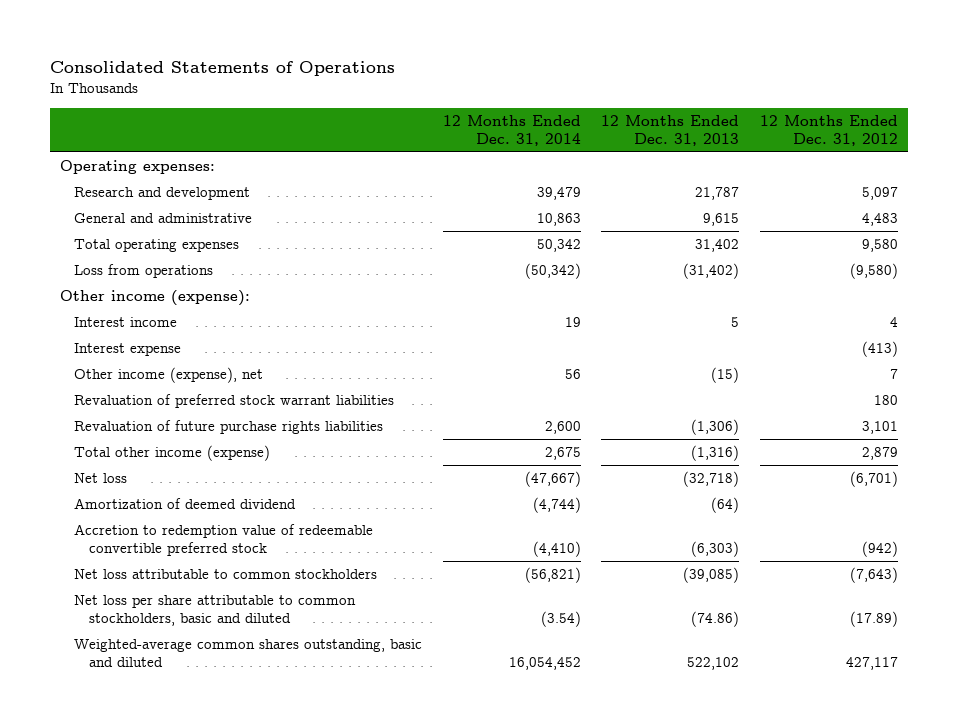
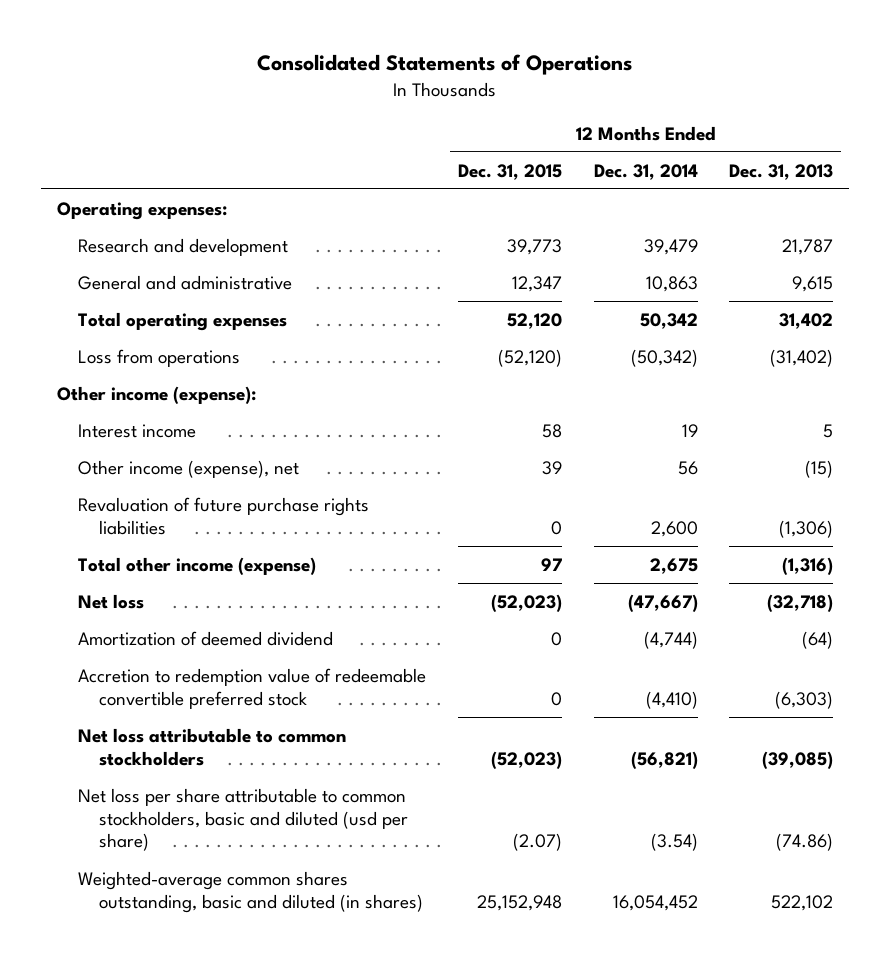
- | 12 Months Ended Dec. 31, 2014 | 12 Months Ended Dec. 31, 2013 | 12 Months Ended Dec. 31, 2012
+ | 12 Months Ended Dec. 31, 2015 | 12 Months Ended Dec. 31, 2014 | 12 Months Ended Dec. 31, 2013
- Interest expense | | | (413)
- Revaluation of preferred stock warrant liabilities | | | 180
- Net loss per share attributable to common stockholders, basic and diluted | (3.54) | (74.86) | (17.89)
- Weighted-average common shares outstanding, basic and diluted | 16,054,452 | 522,102 | 427,117
+ Net loss per share attributable to common stockholders, basic and diluted (usd per share) | (2.07) | (3.54) | (74.86)
+ Weighted-average common shares outstanding, basic and diluted (in shares) | 25,152,948 | 16,054,452 | 522,102

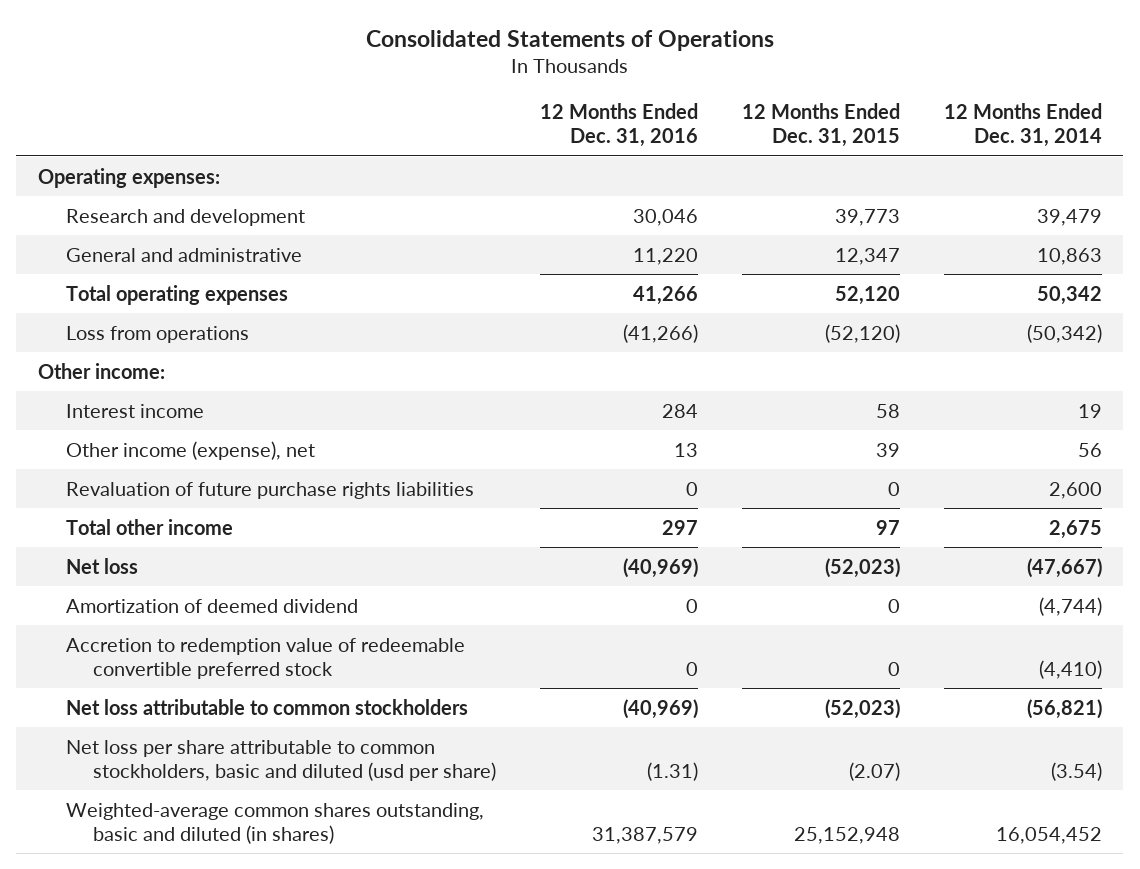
- | 12 Months Ended Dec. 31, 2015 | 12 Months Ended Dec. 31, 2014 | 12 Months Ended Dec. 31, 2013
+ | 12 Months Ended Dec. 31, 2016 | 12 Months Ended Dec. 31, 2015 | 12 Months Ended Dec. 31, 2014
- Other income (expense):
+ Other income:
- Total other income (expense) | 97 | 2,675 | (1,316)
+ Total other income | 297 | 97 | 2,675

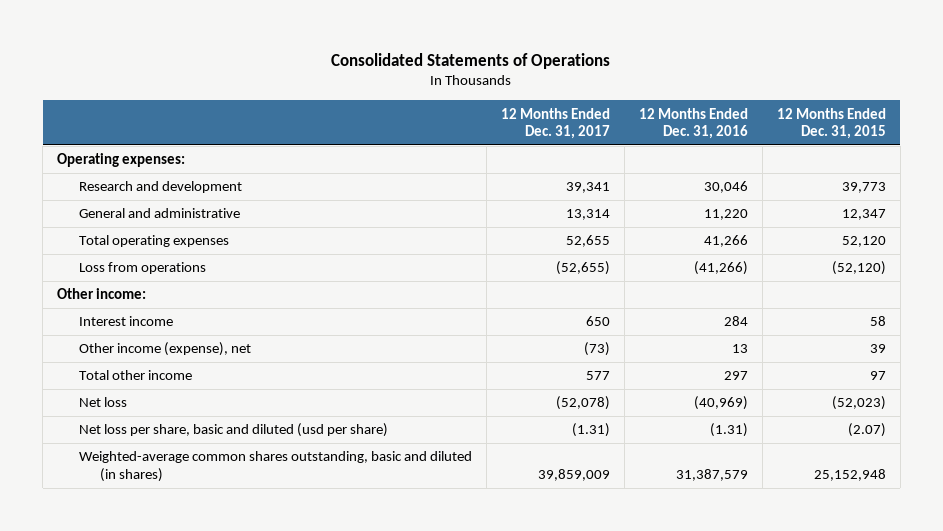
- | 12 Months Ended Dec. 31, 2016 | 12 Months Ended Dec. 31, 2015 | 12 Months Ended Dec. 31, 2014
+ | 12 Months Ended Dec. 31, 2017 | 12 Months Ended Dec. 31, 2016 | 12 Months Ended Dec. 31, 2015
- Revaluation of future purchase rights liabilities | 0 | 0 | 2,600
- Amortization of deemed dividend | 0 | 0 | (4,744)
- Accretion to redemption value of redeemable convertible preferred stock | 0 | 0 | (4,410)
- Net loss attributable to common stockholders | (40,969) | (52,023) | (56,821)
- Net loss per share attributable to common stockholders, basic and diluted (usd per share) | (1.31) | (2.07) | (3.54)
+ Net loss per share, basic and diluted (usd per share) | (1.31) | (1.31) | (2.07)

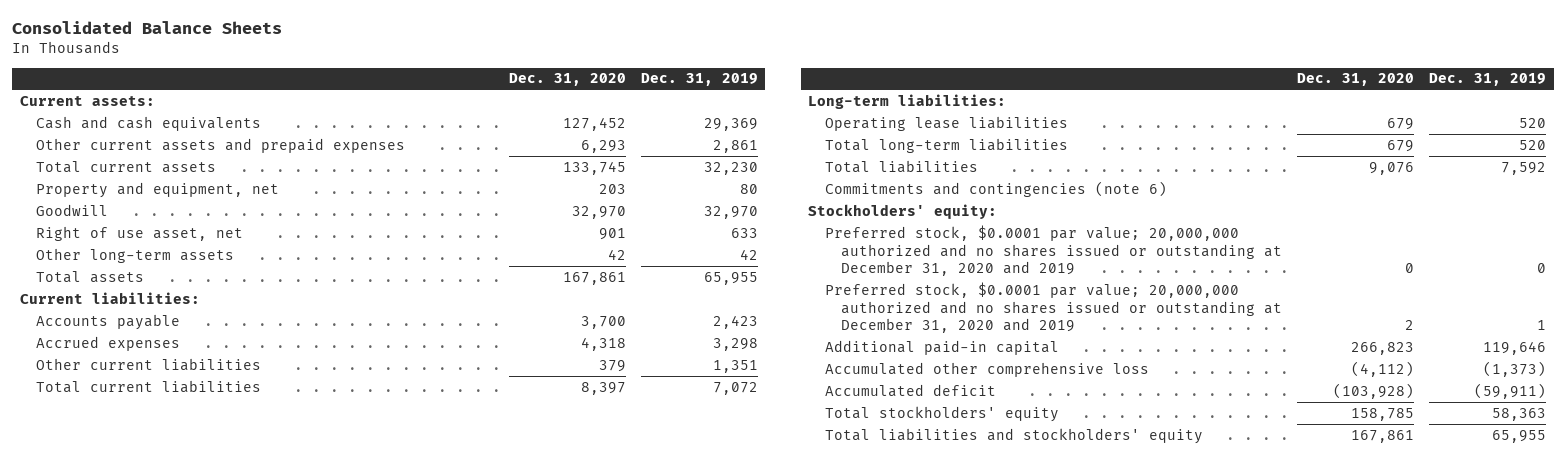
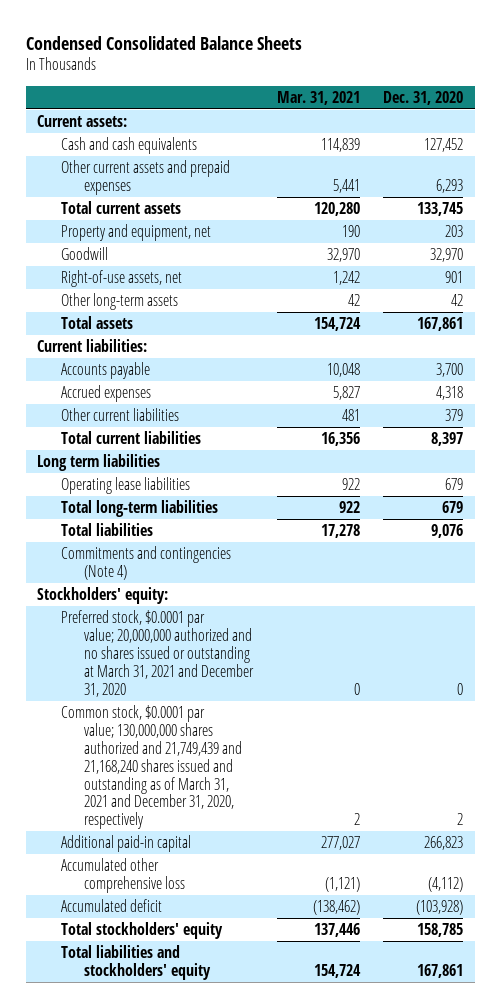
- Consolidated Balance Sheets
+ Condensed Consolidated Balance Sheets
- | Dec. 31, 2020 | Dec. 31, 2019
+ | Mar. 31, 2021 | Dec. 31, 2020
- Right of use asset, net | 901 | 633
+ Right-of-use assets, net | 1,242 | 901
- Long-term liabilities:
+ Long term liabilities
- Commitments and contingencies (note 6)
+ Commitments and contingencies (Note 4)
- Preferred stock, $0.0001 par value; 20,000,000 authorized and no shares issued or outstanding at December 31, 2020 and 2019 | 0 | 0
- Preferred stock, $0.0001 par value; 20,000,000 authorized and no shares issued or outstanding at December 31, 2020 and 2019 | 2 | 1
+ Preferred stock, $0.0001 par value; 20,000,000 authorized and no shares issued or outstanding at March 31, 2021 and December 31, 2020 | 0 | 0
+ Common stock, $0.0001 par value; 130,000,000 shares authorized and 21,749,439 and 21,168,240 shares issued and outstanding as of March 31, 2021 and December 31, 2020, respectively | 2 | 2

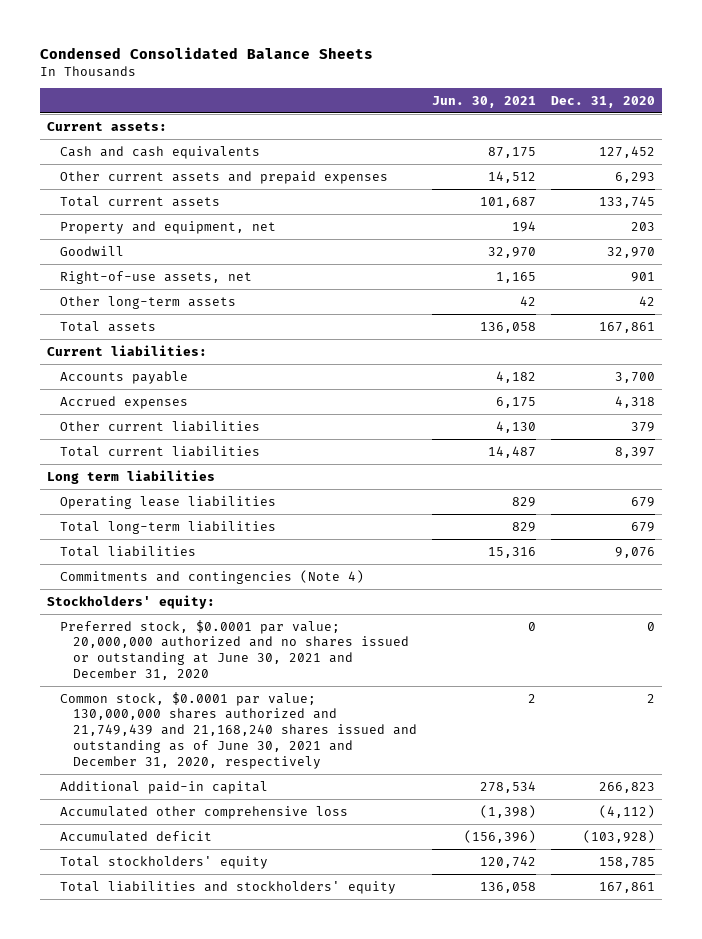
- | Mar. 31, 2021 | Dec. 31, 2020
+ | Jun. 30, 2021 | Dec. 31, 2020
- Preferred stock, $0.0001 par value; 20,000,000 authorized and no shares issued or outstanding at March 31, 2021 and December 31, 2020 | 0 | 0
- Common stock, $0.0001 par value; 130,000,000 shares authorized and 21,749,439 and 21,168,240 shares issued and outstanding as of March 31, 2021 and December 31, 2020, respectively | 2 | 2
+ Preferred stock, $0.0001 par value; 20,000,000 authorized and no shares issued or outstanding at June 30, 2021 and December 31, 2020 | 0 | 0
+ Common stock, $0.0001 par value; 130,000,000 shares authorized and 21,749,439 and 21,168,240 shares issued and outstanding as of June 30, 2021 and December 31, 2020, respectively | 2 | 2

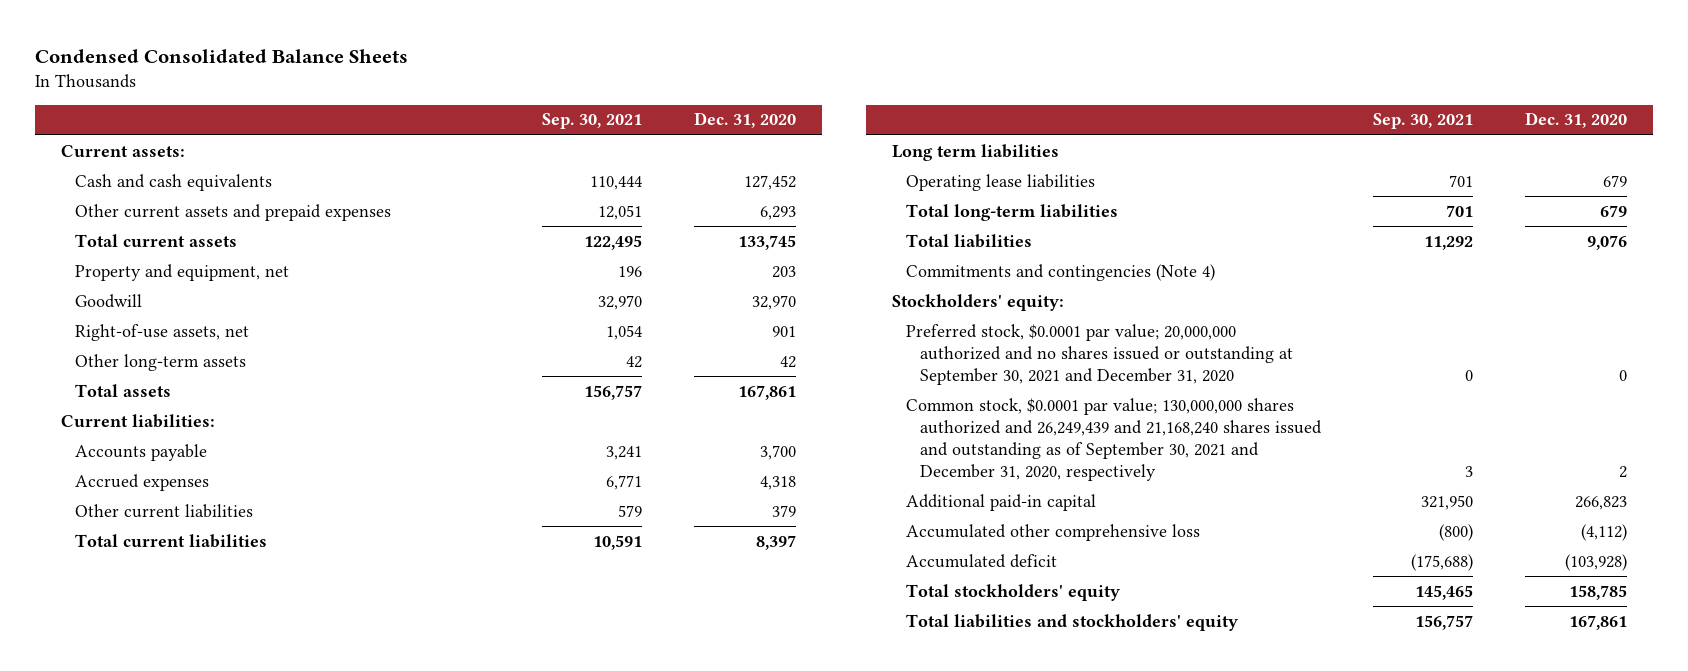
- | Jun. 30, 2021 | Dec. 31, 2020
+ | Sep. 30, 2021 | Dec. 31, 2020
- Preferred stock, $0.0001 par value; 20,000,000 authorized and no shares issued or outstanding at June 30, 2021 and December 31, 2020 | 0 | 0
- Common stock, $0.0001 par value; 130,000,000 shares authorized and 21,749,439 and 21,168,240 shares issued and outstanding as of June 30, 2021 and December 31, 2020, respectively | 2 | 2
+ Preferred stock, $0.0001 par value; 20,000,000 authorized and no shares issued or outstanding at September 30, 2021 and December 31, 2020 | 0 | 0
+ Common stock, $0.0001 par value; 130,000,000 shares authorized and 26,249,439 and 21,168,240 shares issued and outstanding as of September 30, 2021 and December 31, 2020, respectively | 3 | 2

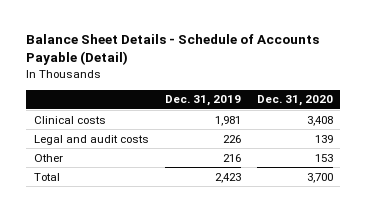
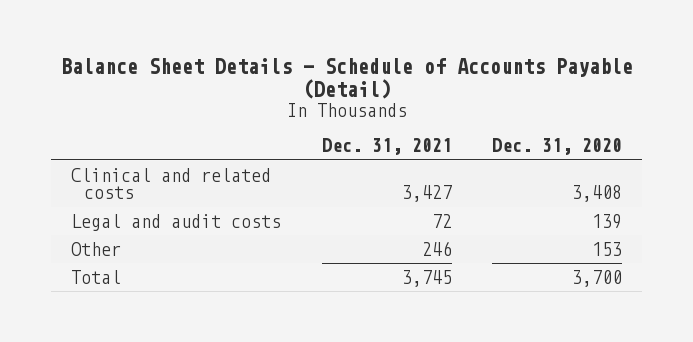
- | Dec. 31, 2019 | Dec. 31, 2020
+ | Dec. 31, 2021 | Dec. 31, 2020
- Clinical costs | 1,981 | 3,408
+ Clinical and related costs | 3,427 | 3,408

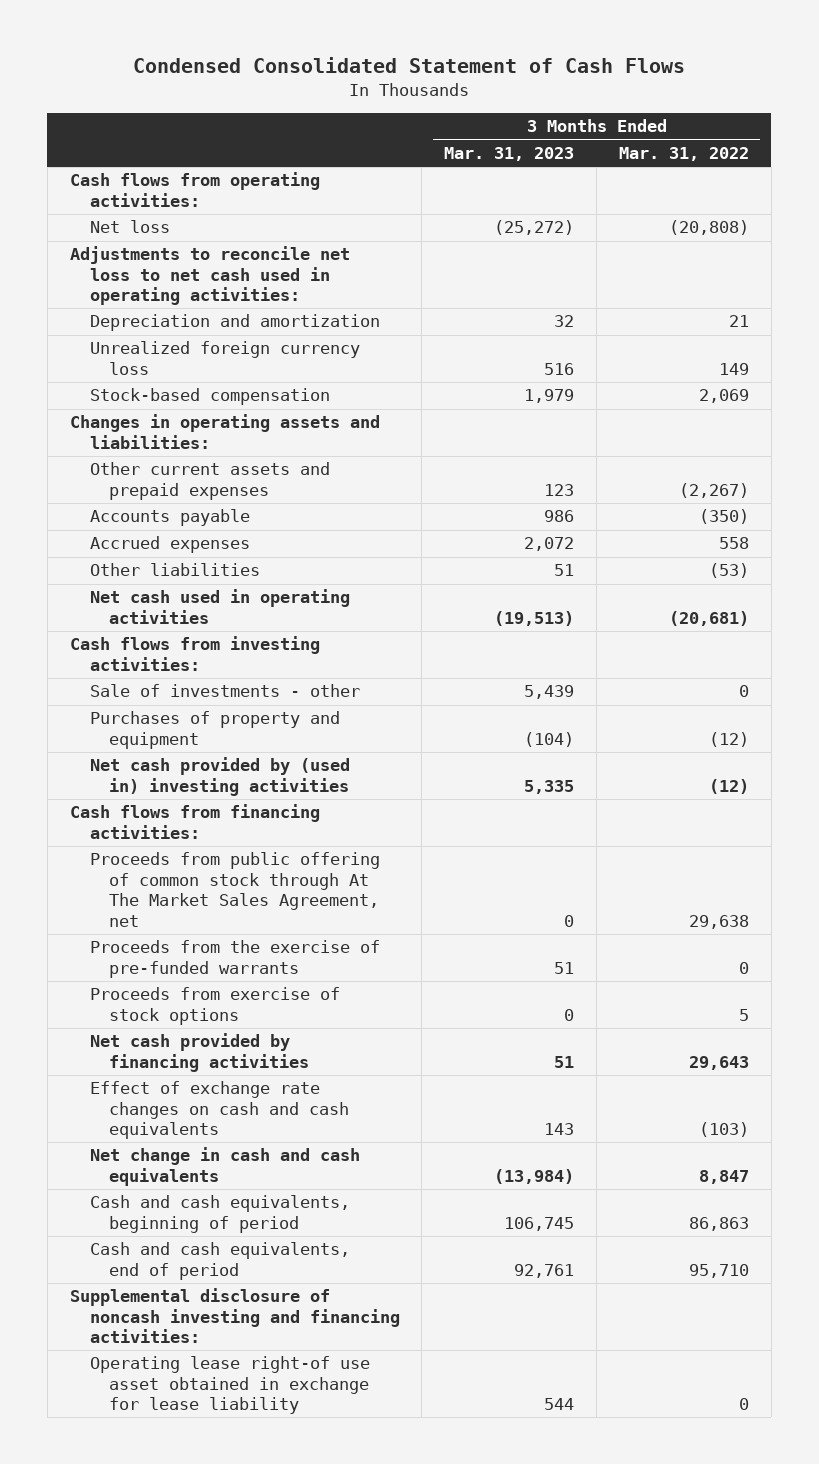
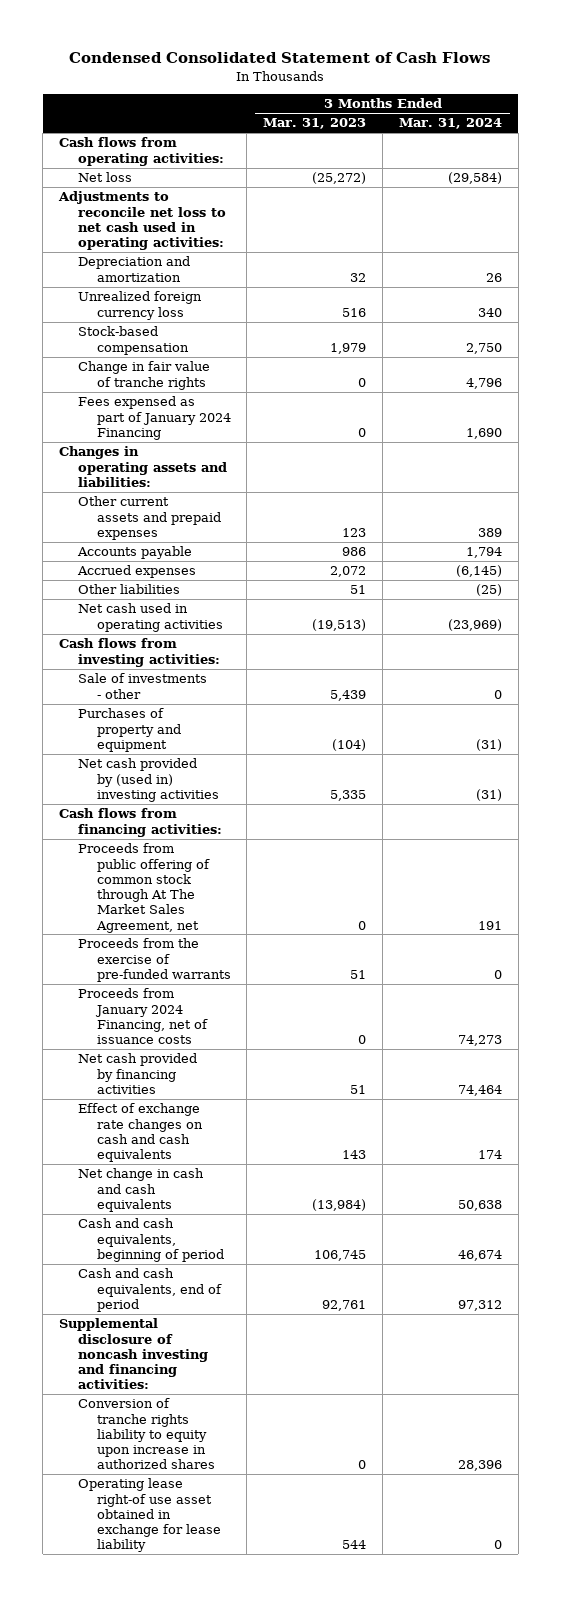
- | 3 Months Ended Mar. 31, 2023 | 3 Months Ended Mar. 31, 2022
+ | 3 Months Ended Mar. 31, 2023 | 3 Months Ended Mar. 31, 2024
+ Change in fair value of tranche rights | 0 | 4,796
+ Fees expensed as part of January 2024 Financing | 0 | 1,690
- Proceeds from exercise of stock options | 0 | 5
+ Proceeds from January 2024 Financing, net of issuance costs | 0 | 74,273
+ Conversion of tranche rights liability to equity upon increase in authorized shares | 0 | 28,396

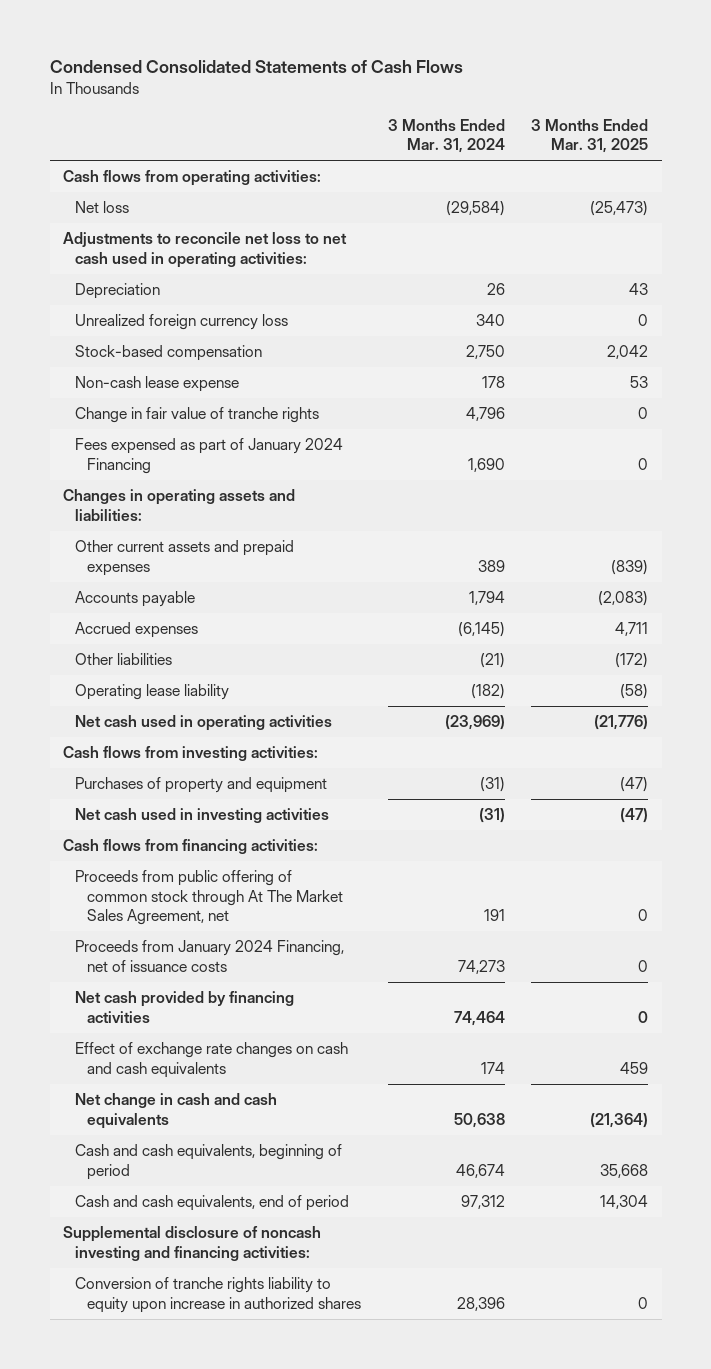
- Condensed Consolidated Statement of Cash Flows
+ Condensed Consolidated Statements of Cash Flows
- | 3 Months Ended Mar. 31, 2023 | 3 Months Ended Mar. 31, 2024
+ | 3 Months Ended Mar. 31, 2024 | 3 Months Ended Mar. 31, 2025
- Depreciation and amortization | 32 | 26
+ Depreciation | 26 | 43
+ Non-cash lease expense | 178 | 53
- Other liabilities | 51 | (25)
+ Other liabilities | (21) | (172)
+ Operating lease liability | (182) | (58)
- Sale of investments - other | 5,439 | 0
- Net cash provided by (used in) investing activities | 5,335 | (31)
+ Net cash used in investing activities | (31) | (47)
- Proceeds from the exercise of pre-funded warrants | 51 | 0
- Operating lease right-of use asset obtained in exchange for lease liability | 544 | 0

